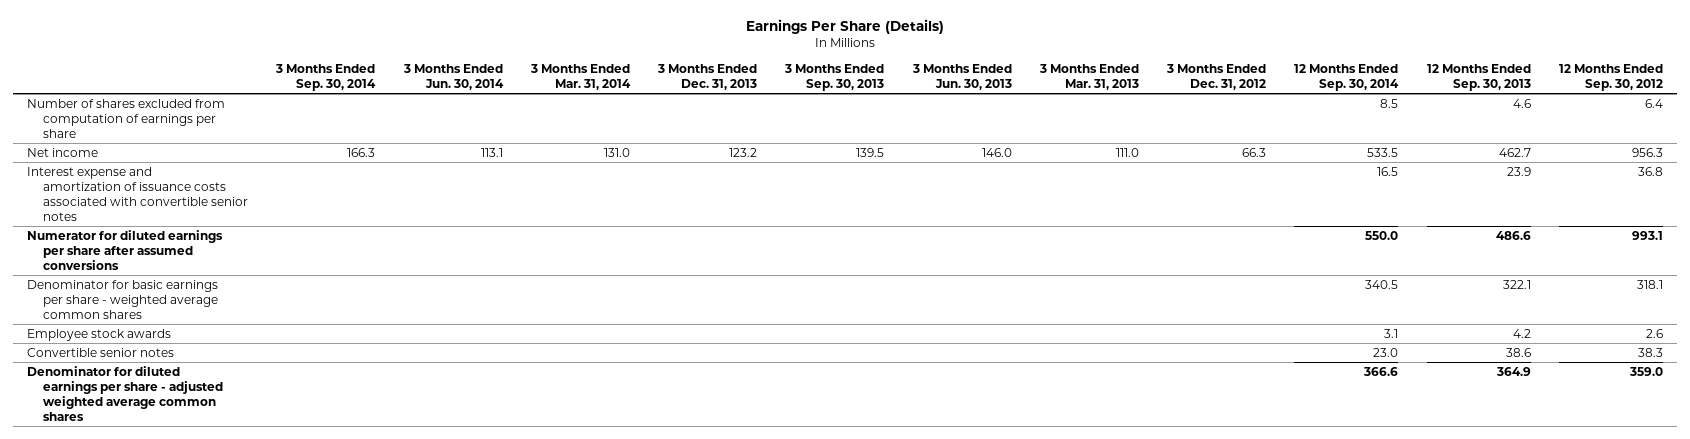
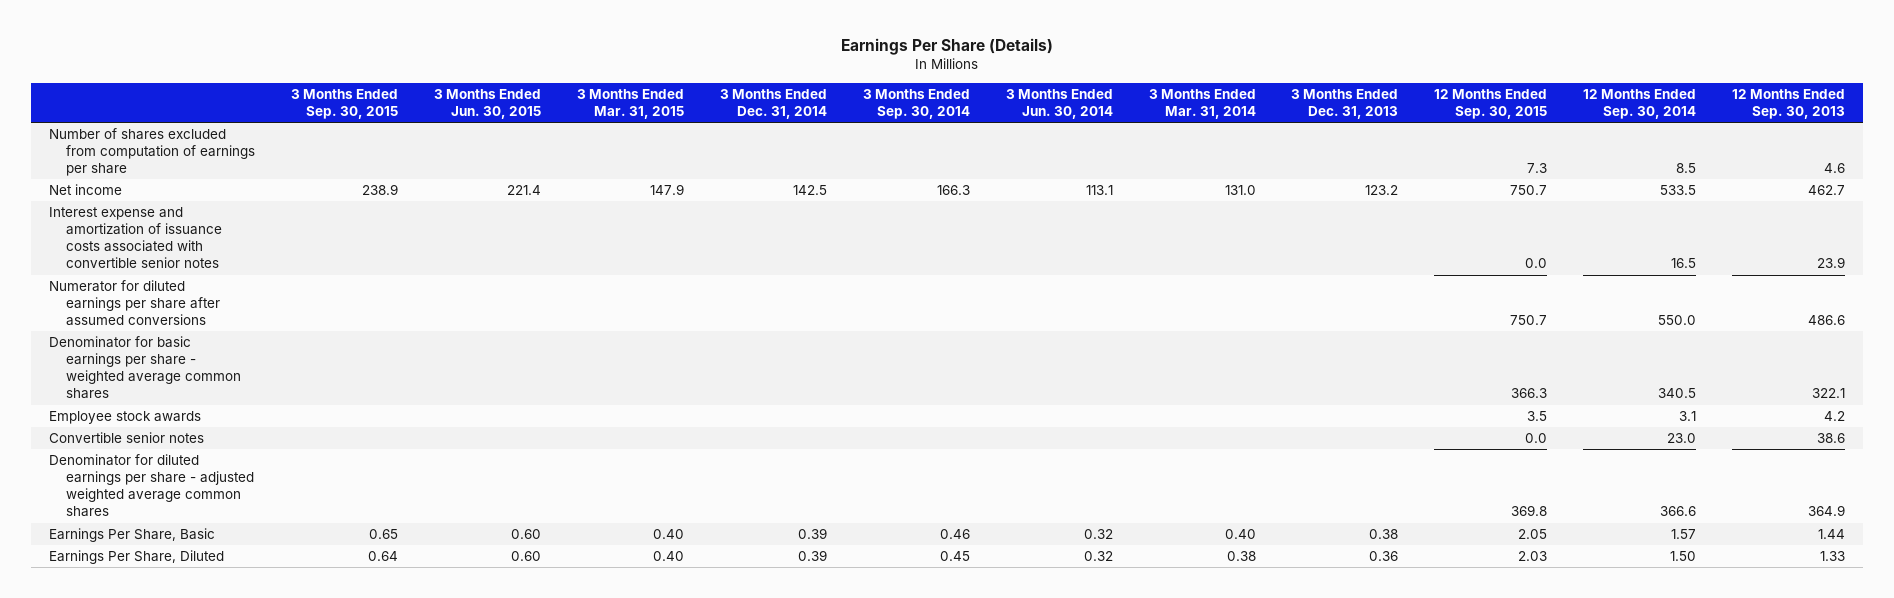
- | 3 Months Ended Sep. 30, 2014 | 3 Months Ended Jun. 30, 2014 | 3 Months Ended Mar. 31, 2014 | 3 Months Ended Dec. 31, 2013 | 3 Months Ended Sep. 30, 2013 | 3 Months Ended Jun. 30, 2013 | 3 Months Ended Mar. 31, 2013 | 3 Months Ended Dec. 31, 2012 | 12 Months Ended Sep. 30, 2014 | 12 Months Ended Sep. 30, 2013 | 12 Months Ended Sep. 30, 2012
+ | 3 Months Ended Sep. 30, 2015 | 3 Months Ended Jun. 30, 2015 | 3 Months Ended Mar. 31, 2015 | 3 Months Ended Dec. 31, 2014 | 3 Months Ended Sep. 30, 2014 | 3 Months Ended Jun. 30, 2014 | 3 Months Ended Mar. 31, 2014 | 3 Months Ended Dec. 31, 2013 | 12 Months Ended Sep. 30, 2015 | 12 Months Ended Sep. 30, 2014 | 12 Months Ended Sep. 30, 2013
+ Earnings Per Share, Basic | 0.65 | 0.60 | 0.40 | 0.39 | 0.46 | 0.32 | 0.40 | 0.38 | 2.05 | 1.57 | 1.44
+ Earnings Per Share, Diluted | 0.64 | 0.60 | 0.40 | 0.39 | 0.45 | 0.32 | 0.38 | 0.36 | 2.03 | 1.50 | 1.33

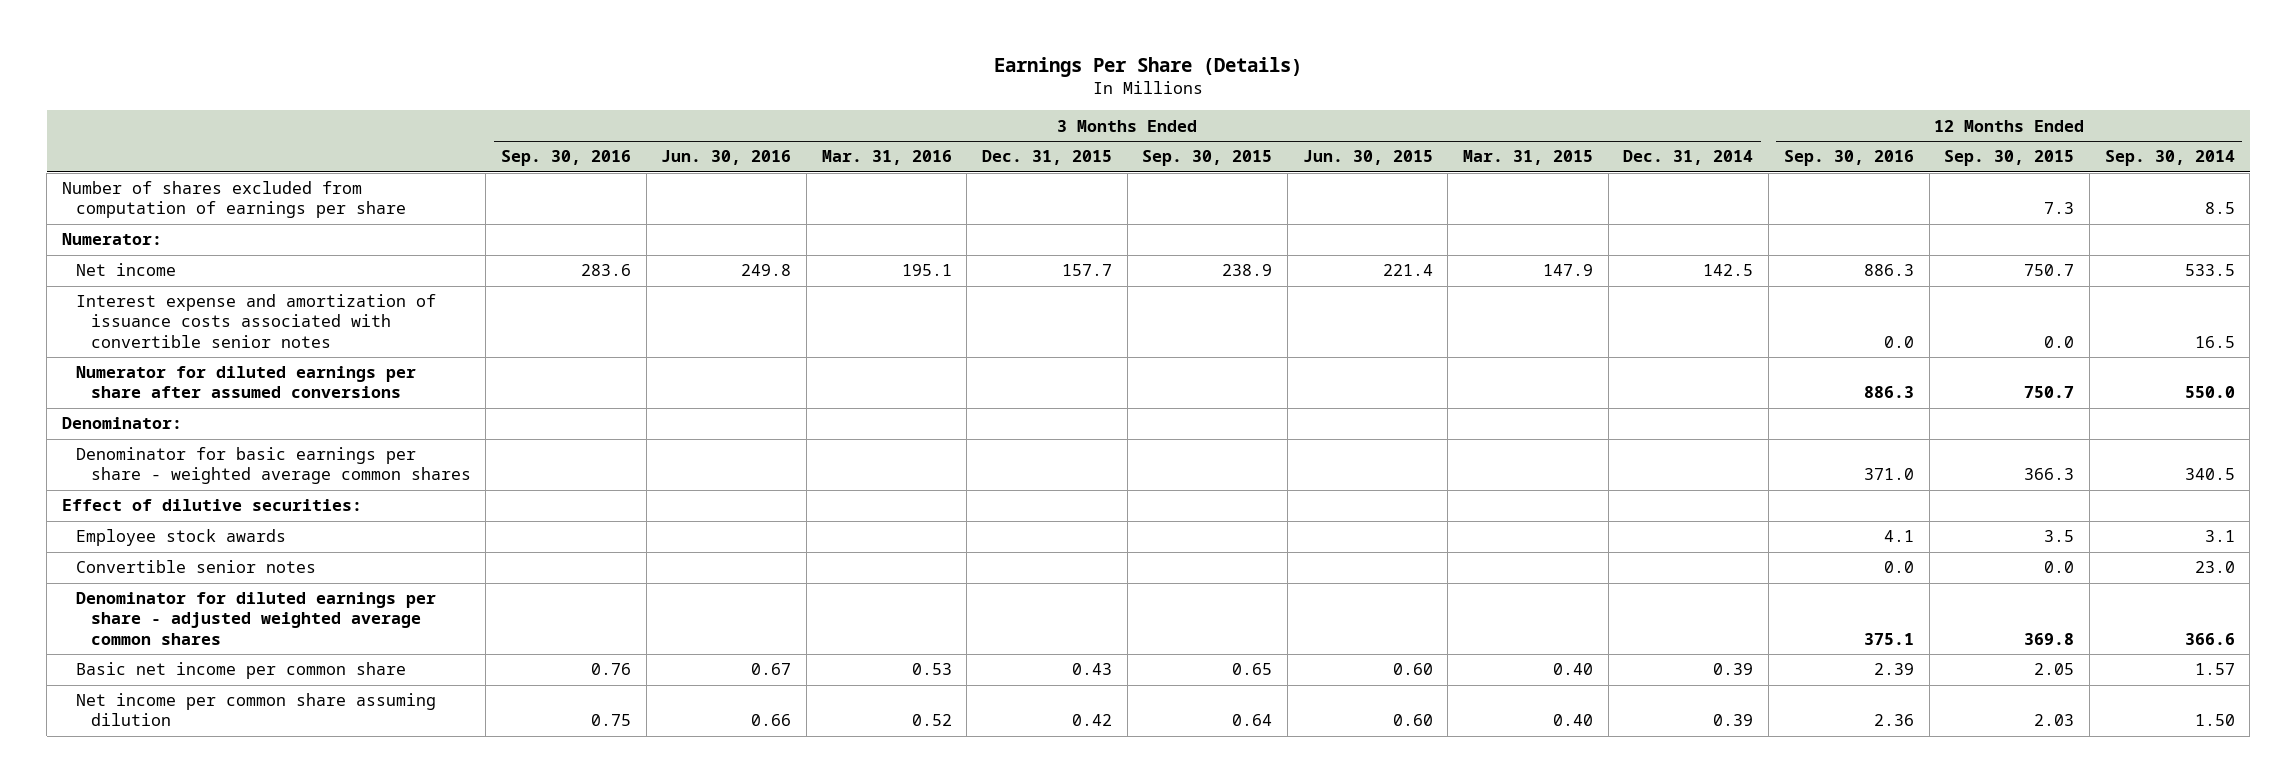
- | 3 Months Ended Sep. 30, 2015 | 3 Months Ended Jun. 30, 2015 | 3 Months Ended Mar. 31, 2015 | 3 Months Ended Dec. 31, 2014 | 3 Months Ended Sep. 30, 2014 | 3 Months Ended Jun. 30, 2014 | 3 Months Ended Mar. 31, 2014 | 3 Months Ended Dec. 31, 2013 | 12 Months Ended Sep. 30, 2015 | 12 Months Ended Sep. 30, 2014 | 12 Months Ended Sep. 30, 2013
+ | 3 Months Ended Sep. 30, 2016 | 3 Months Ended Jun. 30, 2016 | 3 Months Ended Mar. 31, 2016 | 3 Months Ended Dec. 31, 2015 | 3 Months Ended Sep. 30, 2015 | 3 Months Ended Jun. 30, 2015 | 3 Months Ended Mar. 31, 2015 | 3 Months Ended Dec. 31, 2014 | 12 Months Ended Sep. 30, 2016 | 12 Months Ended Sep. 30, 2015 | 12 Months Ended Sep. 30, 2014
+ Numerator:
+ Denominator:
+ Effect of dilutive securities:
- Earnings Per Share, Basic | 0.65 | 0.60 | 0.40 | 0.39 | 0.46 | 0.32 | 0.40 | 0.38 | 2.05 | 1.57 | 1.44
- Earnings Per Share, Diluted | 0.64 | 0.60 | 0.40 | 0.39 | 0.45 | 0.32 | 0.38 | 0.36 | 2.03 | 1.50 | 1.33
+ Basic net income per common share | 0.76 | 0.67 | 0.53 | 0.43 | 0.65 | 0.60 | 0.40 | 0.39 | 2.39 | 2.05 | 1.57
+ Net income per common share assuming dilution | 0.75 | 0.66 | 0.52 | 0.42 | 0.64 | 0.60 | 0.40 | 0.39 | 2.36 | 2.03 | 1.50

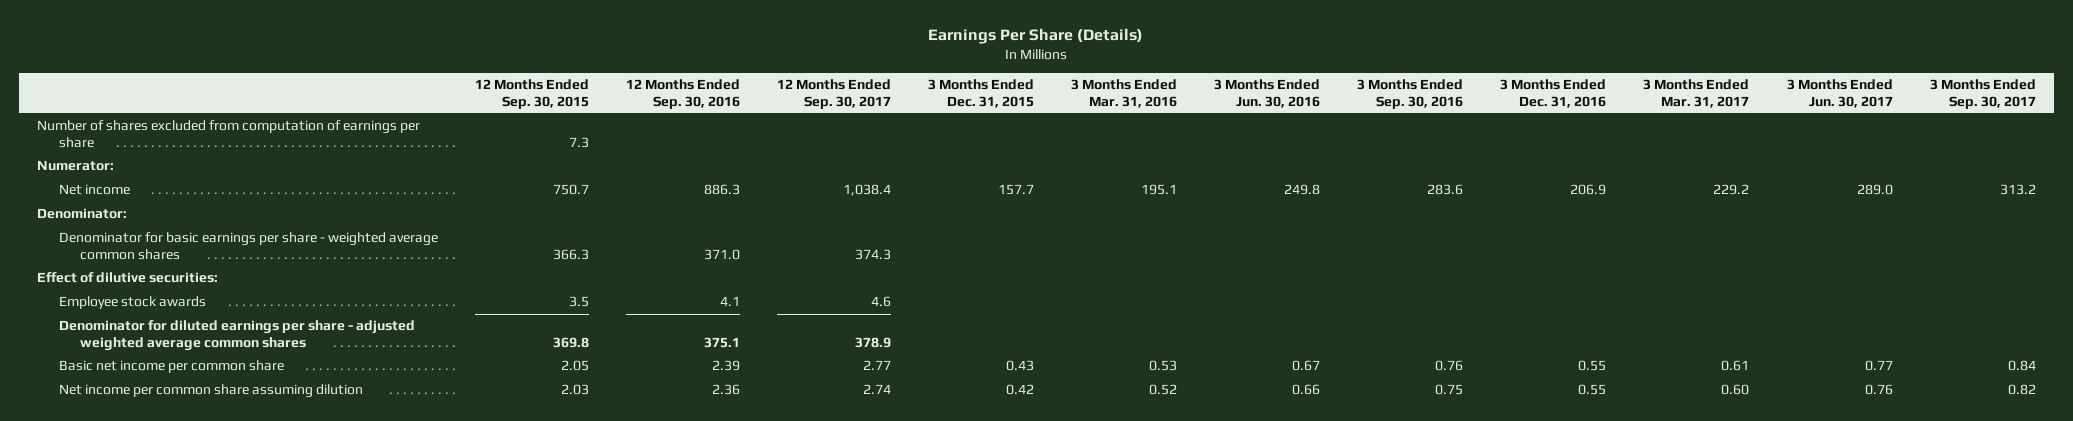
- | 3 Months Ended Sep. 30, 2016 | 3 Months Ended Jun. 30, 2016 | 3 Months Ended Mar. 31, 2016 | 3 Months Ended Dec. 31, 2015 | 3 Months Ended Sep. 30, 2015 | 3 Months Ended Jun. 30, 2015 | 3 Months Ended Mar. 31, 2015 | 3 Months Ended Dec. 31, 2014 | 12 Months Ended Sep. 30, 2016 | 12 Months Ended Sep. 30, 2015 | 12 Months Ended Sep. 30, 2014
+ | 12 Months Ended Sep. 30, 2015 | 12 Months Ended Sep. 30, 2016 | 12 Months Ended Sep. 30, 2017 | 3 Months Ended Dec. 31, 2015 | 3 Months Ended Mar. 31, 2016 | 3 Months Ended Jun. 30, 2016 | 3 Months Ended Sep. 30, 2016 | 3 Months Ended Dec. 31, 2016 | 3 Months Ended Mar. 31, 2017 | 3 Months Ended Jun. 30, 2017 | 3 Months Ended Sep. 30, 2017
- Interest expense and amortization of issuance costs associated with convertible senior notes | | | | | | | | | 0.0 | 0.0 | 16.5
- Numerator for diluted earnings per share after assumed conversions | | | | | | | | | 886.3 | 750.7 | 550.0
- Convertible senior notes | | | | | | | | | 0.0 | 0.0 | 23.0

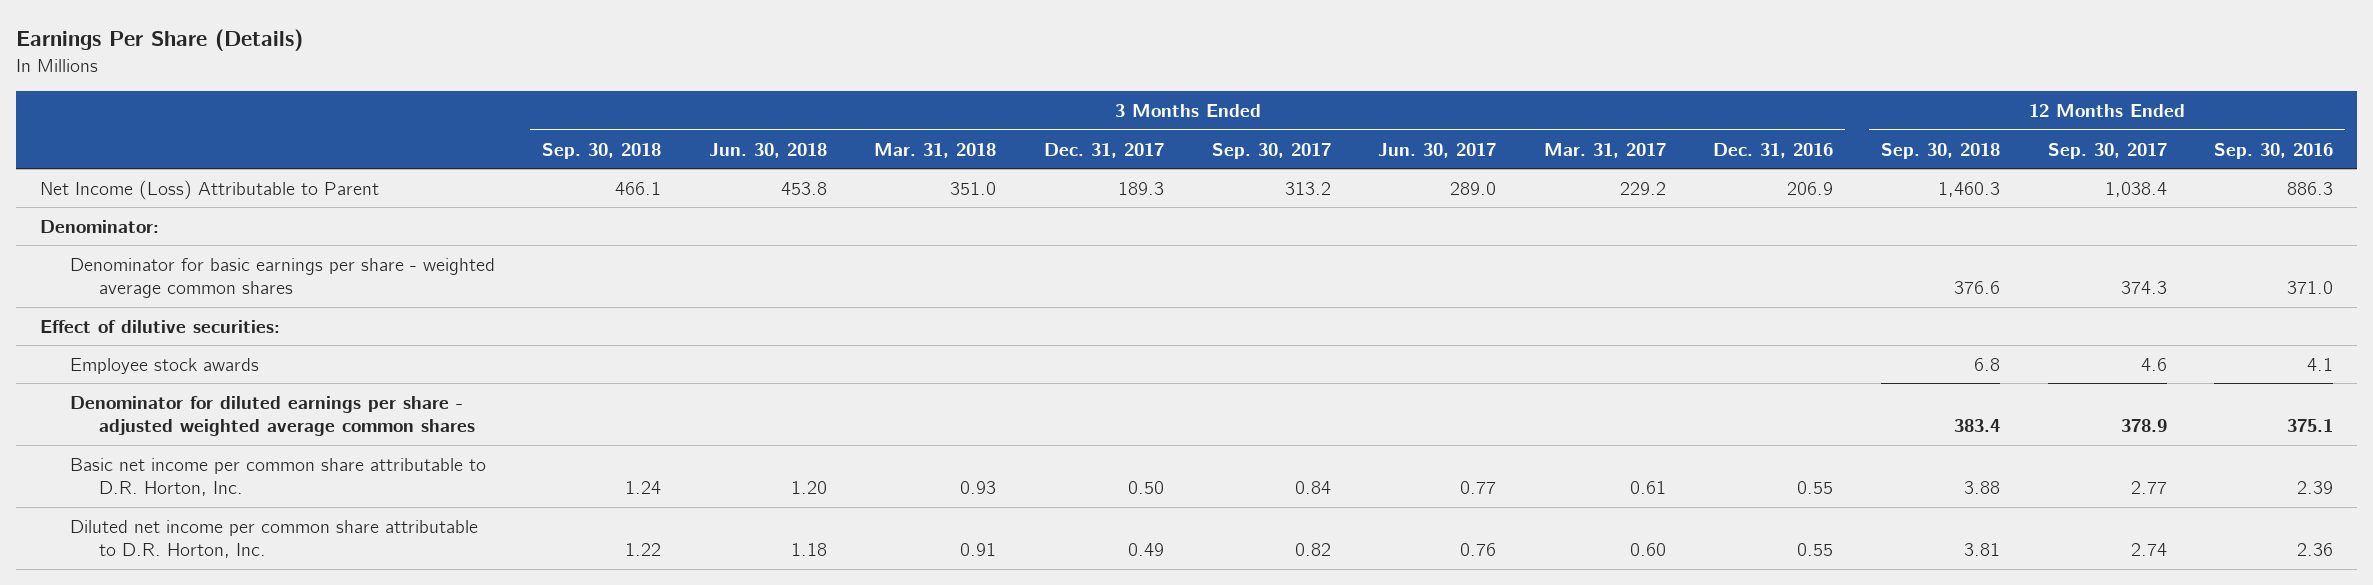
- | 12 Months Ended Sep. 30, 2015 | 12 Months Ended Sep. 30, 2016 | 12 Months Ended Sep. 30, 2017 | 3 Months Ended Dec. 31, 2015 | 3 Months Ended Mar. 31, 2016 | 3 Months Ended Jun. 30, 2016 | 3 Months Ended Sep. 30, 2016 | 3 Months Ended Dec. 31, 2016 | 3 Months Ended Mar. 31, 2017 | 3 Months Ended Jun. 30, 2017 | 3 Months Ended Sep. 30, 2017
+ | 3 Months Ended Sep. 30, 2018 | 3 Months Ended Jun. 30, 2018 | 3 Months Ended Mar. 31, 2018 | 3 Months Ended Dec. 31, 2017 | 3 Months Ended Sep. 30, 2017 | 3 Months Ended Jun. 30, 2017 | 3 Months Ended Mar. 31, 2017 | 3 Months Ended Dec. 31, 2016 | 12 Months Ended Sep. 30, 2018 | 12 Months Ended Sep. 30, 2017 | 12 Months Ended Sep. 30, 2016
- Number of shares excluded from computation of earnings per share | 7.3 | | | | | | | | | |
- Numerator:
- Net income | 750.7 | 886.3 | 1,038.4 | 157.7 | 195.1 | 249.8 | 283.6 | 206.9 | 229.2 | 289.0 | 313.2
+ Net Income (Loss) Attributable to Parent | 466.1 | 453.8 | 351.0 | 189.3 | 313.2 | 289.0 | 229.2 | 206.9 | 1,460.3 | 1,038.4 | 886.3
- Basic net income per common share | 2.05 | 2.39 | 2.77 | 0.43 | 0.53 | 0.67 | 0.76 | 0.55 | 0.61 | 0.77 | 0.84
- Net income per common share assuming dilution | 2.03 | 2.36 | 2.74 | 0.42 | 0.52 | 0.66 | 0.75 | 0.55 | 0.60 | 0.76 | 0.82
+ Basic net income per common share attributable to D.R. Horton, Inc. | 1.24 | 1.20 | 0.93 | 0.50 | 0.84 | 0.77 | 0.61 | 0.55 | 3.88 | 2.77 | 2.39
+ Diluted net income per common share attributable to D.R. Horton, Inc. | 1.22 | 1.18 | 0.91 | 0.49 | 0.82 | 0.76 | 0.60 | 0.55 | 3.81 | 2.74 | 2.36

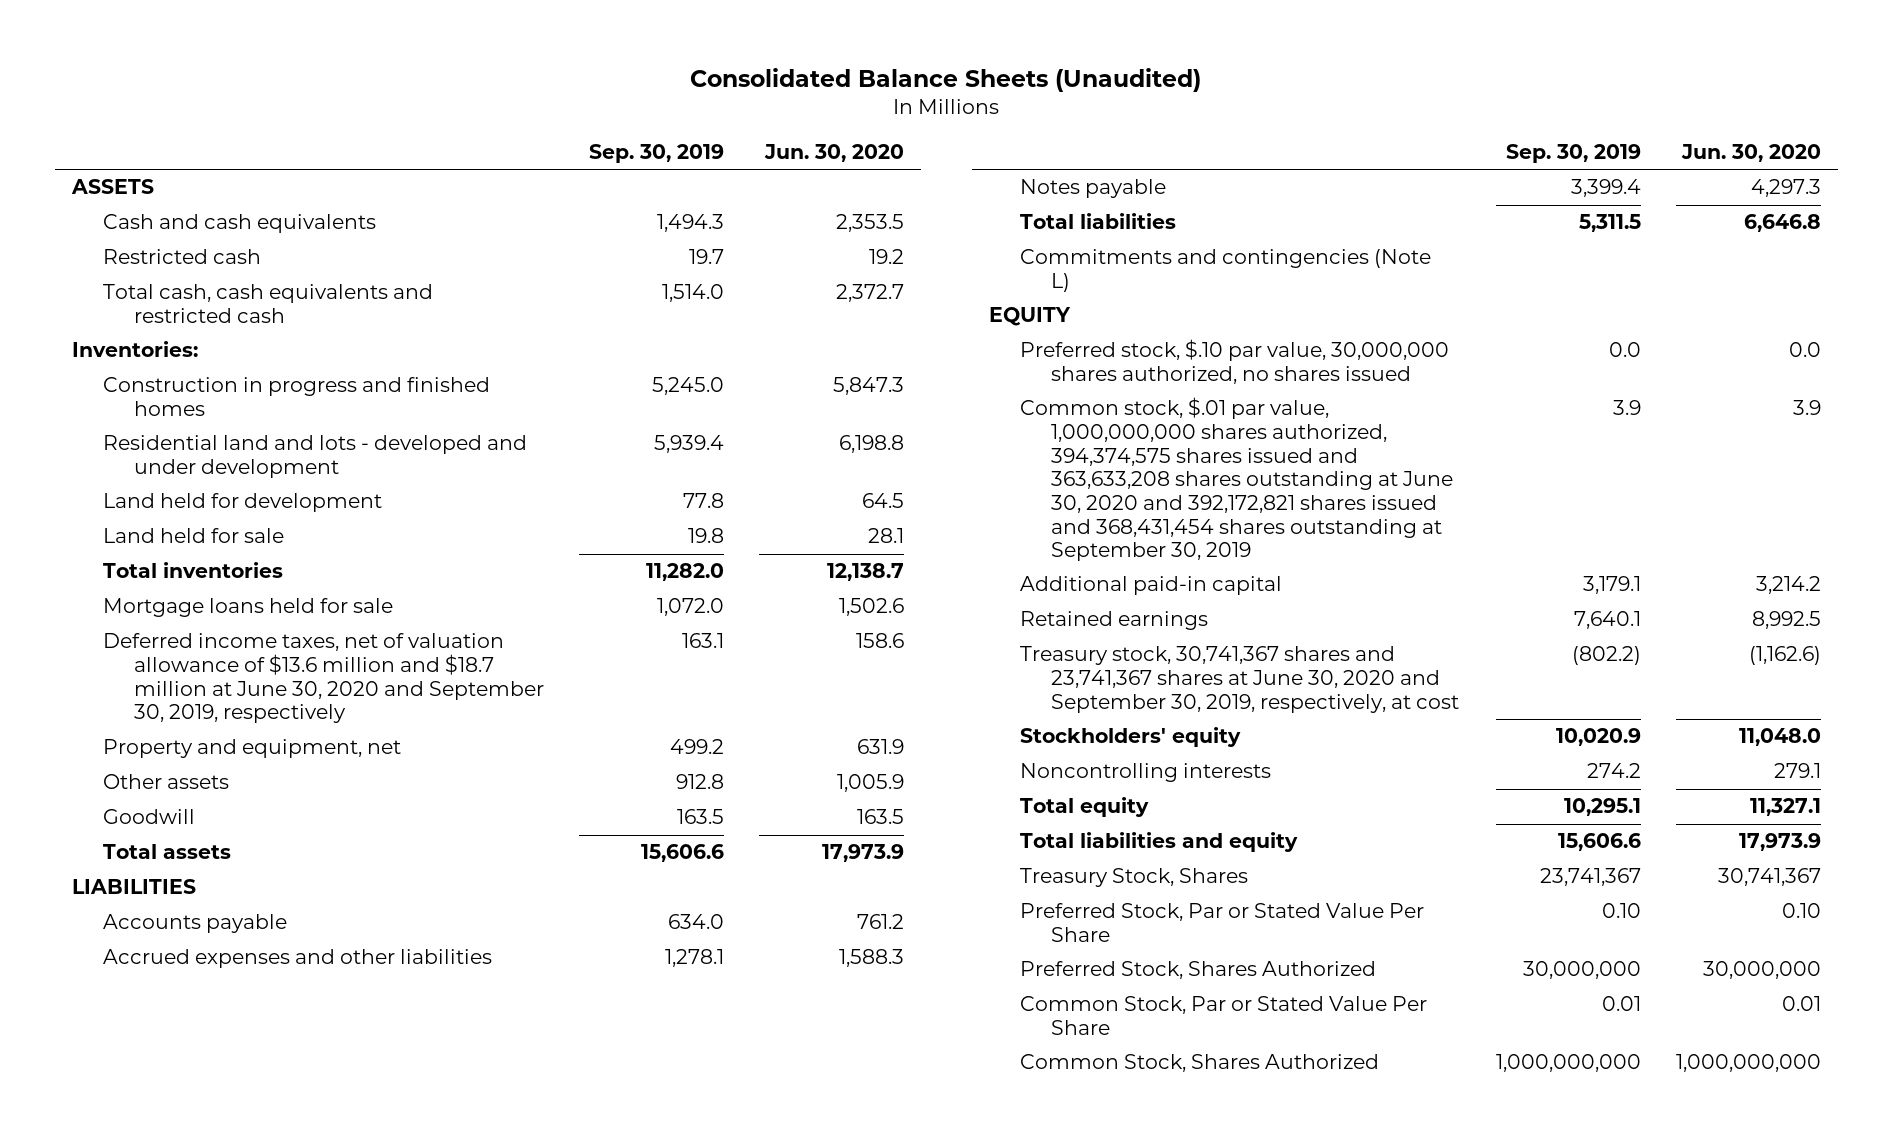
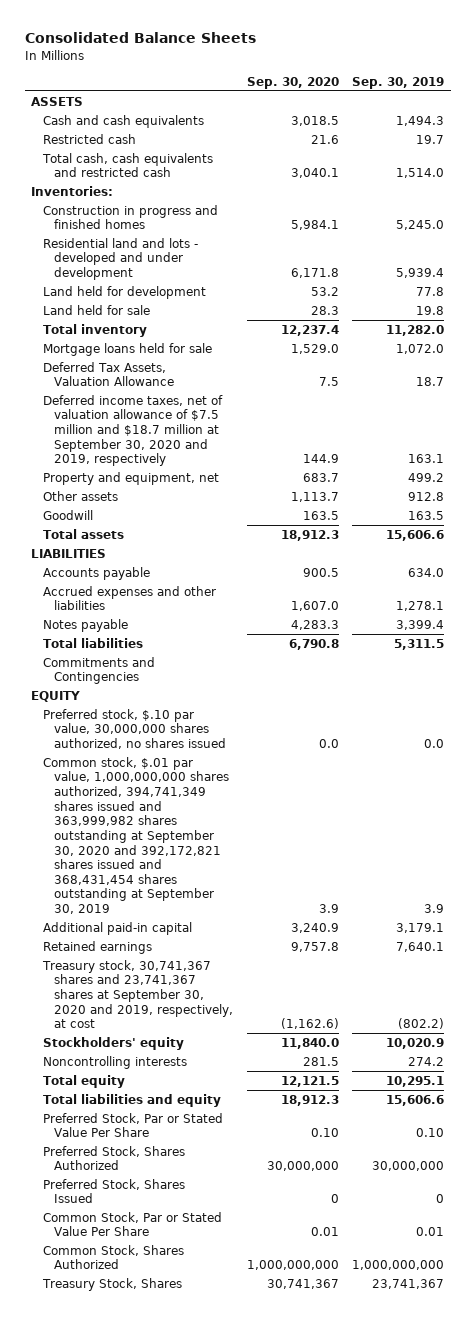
- Consolidated Balance Sheets (Unaudited)
+ Consolidated Balance Sheets
- | Sep. 30, 2019 | Jun. 30, 2020
+ | Sep. 30, 2020 | Sep. 30, 2019
- Total inventories | 11,282.0 | 12,138.7
+ Total inventory | 12,237.4 | 11,282.0
- Deferred income taxes, net of valuation allowance of $13.6 million and $18.7 million at June 30, 2020 and September 30, 2019, respectively | 163.1 | 158.6
+ Deferred Tax Assets, Valuation Allowance | 7.5 | 18.7
+ Deferred income taxes, net of valuation allowance of $7.5 million and $18.7 million at September 30, 2020 and 2019, respectively | 144.9 | 163.1
- Commitments and contingencies (Note L)
+ Commitments and Contingencies
- Common stock, $.01 par value, 1,000,000,000 shares authorized, 394,374,575 shares issued and 363,633,208 shares outstanding at June 30, 2020 and 392,172,821 shares issued and 368,431,454 shares outstanding at September 30, 2019 | 3.9 | 3.9
+ Common stock, $.01 par value, 1,000,000,000 shares authorized, 394,741,349 shares issued and 363,999,982 shares outstanding at September 30, 2020 and 392,172,821 shares issued and 368,431,454 shares outstanding at September 30, 2019 | 3.9 | 3.9
- Treasury stock, 30,741,367 shares and 23,741,367 shares at June 30, 2020 and September 30, 2019, respectively, at cost | (802.2) | (1,162.6)
+ Treasury stock, 30,741,367 shares and 23,741,367 shares at September 30, 2020 and 2019, respectively, at cost | (1,162.6) | (802.2)
+ Preferred Stock, Shares Issued | 0 | 0
moved down: Treasury Stock, Shares | 30,741,367 | 23,741,367

